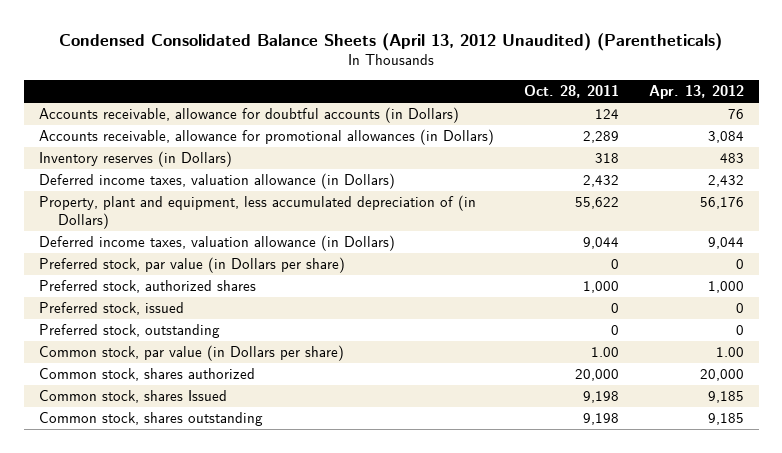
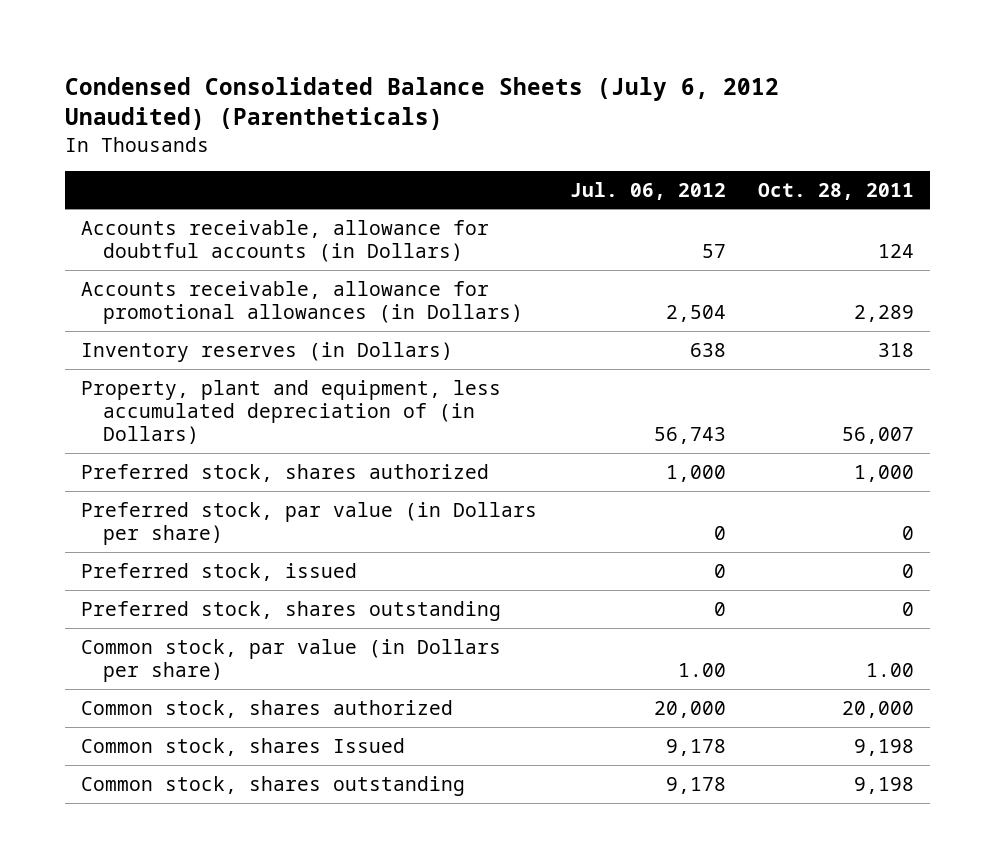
- Condensed Consolidated Balance Sheets (April 13, 2012 Unaudited) (Parentheticals)
+ Condensed Consolidated Balance Sheets (July 6, 2012 Unaudited) (Parentheticals)
- | Oct. 28, 2011 | Apr. 13, 2012
+ | Jul. 06, 2012 | Oct. 28, 2011
- Deferred income taxes, valuation allowance (in Dollars) | 2,432 | 2,432
- Property, plant and equipment, less accumulated depreciation of (in Dollars) | 55,622 | 56,176
- Deferred income taxes, valuation allowance (in Dollars) | 9,044 | 9,044
+ Property, plant and equipment, less accumulated depreciation of (in Dollars) | 56,743 | 56,007
+ Preferred stock, shares authorized | 1,000 | 1,000
- Preferred stock, authorized shares | 1,000 | 1,000
- Preferred stock, outstanding | 0 | 0
+ Preferred stock, shares outstanding | 0 | 0

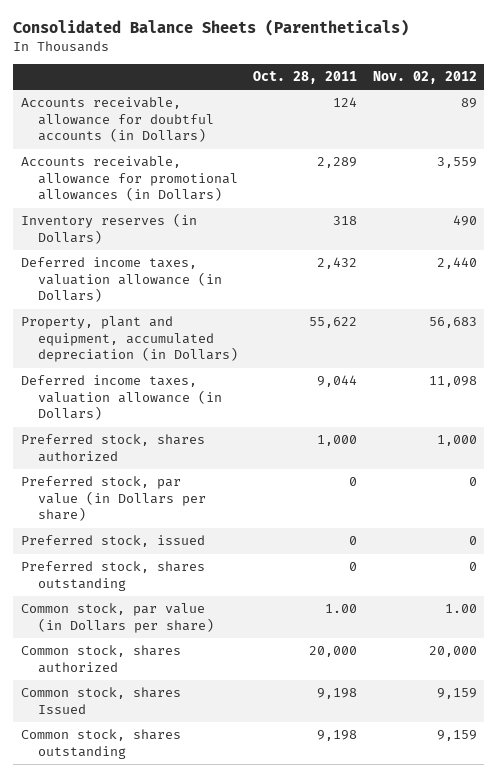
- Condensed Consolidated Balance Sheets (July 6, 2012 Unaudited) (Parentheticals)
+ Consolidated Balance Sheets (Parentheticals)
- | Jul. 06, 2012 | Oct. 28, 2011
+ | Oct. 28, 2011 | Nov. 02, 2012
- Inventory reserves (in Dollars) | 638 | 318
- Property, plant and equipment, less accumulated depreciation of (in Dollars) | 56,743 | 56,007
+ Invеntory rеsеrvеs (in Dollars) | 318 | 490
+ Deferred income taxes, valuation allowance (in Dollars) | 2,432 | 2,440
+ Property, plant and equipment, accumulated depreciation (in Dollars) | 55,622 | 56,683
+ Deferred income taxes, valuation allowance (in Dollars) | 9,044 | 11,098

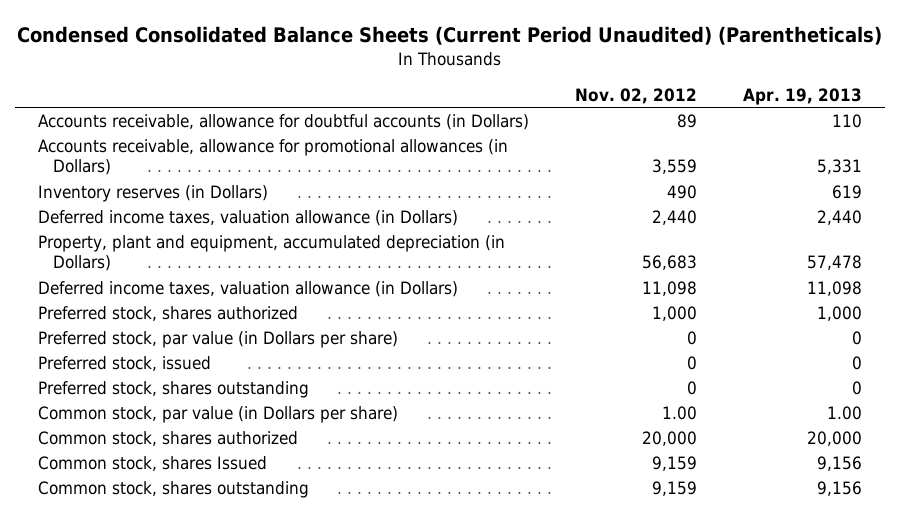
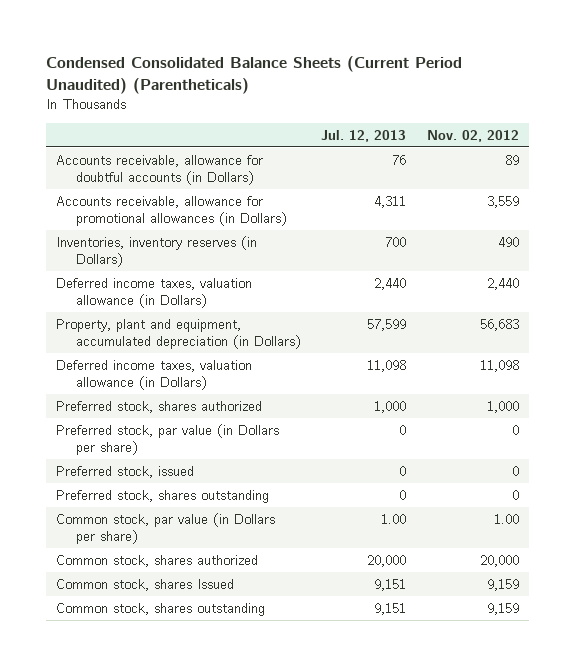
- | Nov. 02, 2012 | Apr. 19, 2013
+ | Jul. 12, 2013 | Nov. 02, 2012
- Invеntory rеsеrvеs (in Dollars) | 490 | 619
+ Inventories, invеntory rеsеrvеs (in Dollars) | 700 | 490

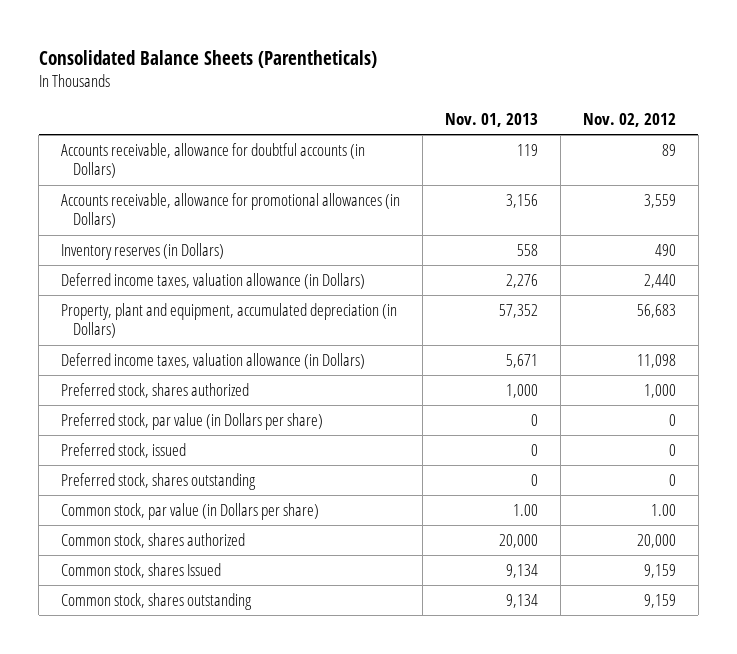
- Condensed Consolidated Balance Sheets (Current Period Unaudited) (Parentheticals)
+ Consolidated Balance Sheets (Parentheticals)
- | Jul. 12, 2013 | Nov. 02, 2012
+ | Nov. 01, 2013 | Nov. 02, 2012
- Inventories, invеntory rеsеrvеs (in Dollars) | 700 | 490
+ Invеntory rеsеrvеs (in Dollars) | 558 | 490

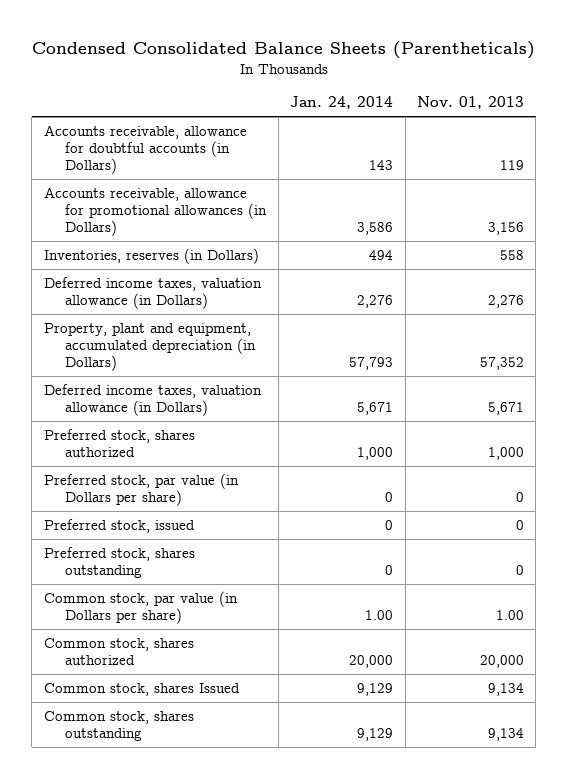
- Consolidated Balance Sheets (Parentheticals)
+ Condensed Consolidated Balance Sheets (Parentheticals)
- | Nov. 01, 2013 | Nov. 02, 2012
+ | Jan. 24, 2014 | Nov. 01, 2013
- Invеntory rеsеrvеs (in Dollars) | 558 | 490
+ Invеntories, reserves (in Dollars) | 494 | 558

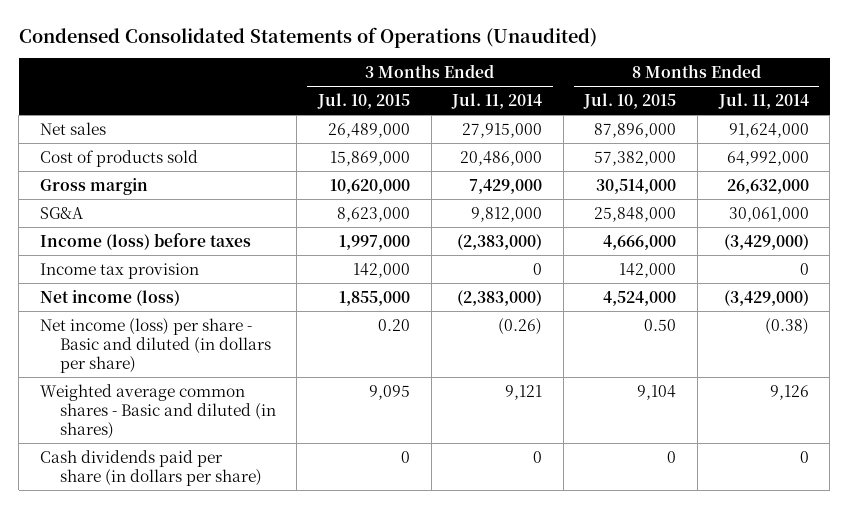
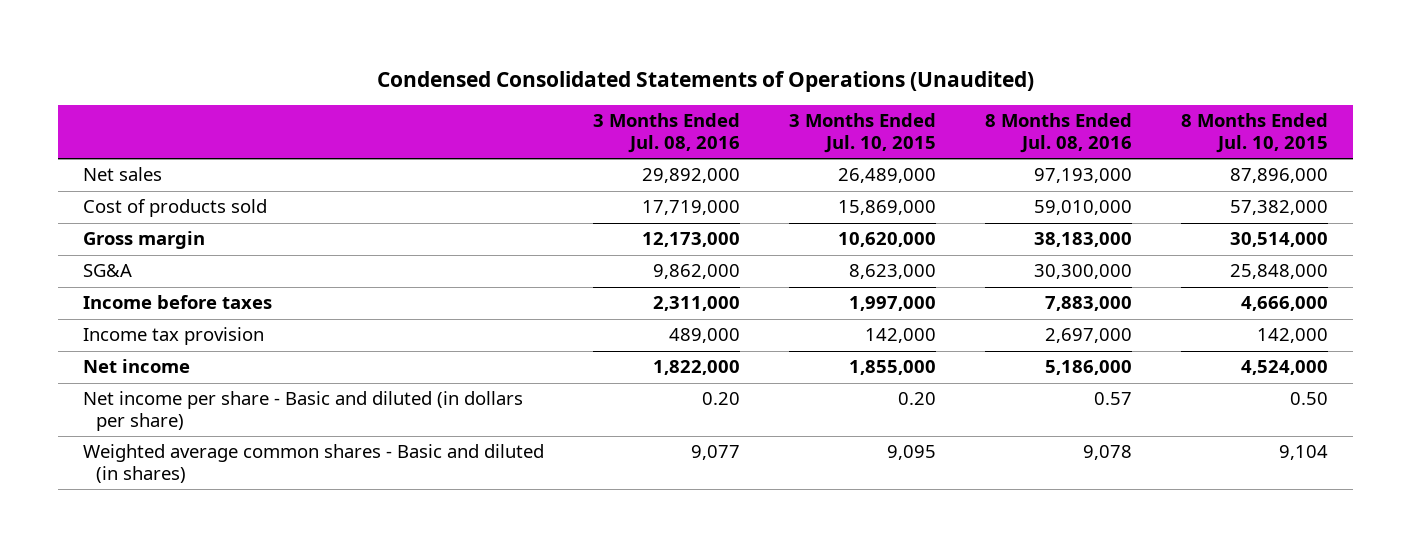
- | 3 Months Ended Jul. 10, 2015 | 3 Months Ended Jul. 11, 2014 | 8 Months Ended Jul. 10, 2015 | 8 Months Ended Jul. 11, 2014
+ | 3 Months Ended Jul. 08, 2016 | 3 Months Ended Jul. 10, 2015 | 8 Months Ended Jul. 08, 2016 | 8 Months Ended Jul. 10, 2015
- Income (loss) before taxes | 1,997,000 | (2,383,000) | 4,666,000 | (3,429,000)
+ Income before taxes | 2,311,000 | 1,997,000 | 7,883,000 | 4,666,000
- Net income (loss) | 1,855,000 | (2,383,000) | 4,524,000 | (3,429,000)
- Net income (loss) per share - Basic and diluted (in dollars per share) | 0.20 | (0.26) | 0.50 | (0.38)
+ Net income | 1,822,000 | 1,855,000 | 5,186,000 | 4,524,000
+ Net income per share - Basic and diluted (in dollars per share) | 0.20 | 0.20 | 0.57 | 0.50
- Cash dividends paid per share (in dollars per share) | 0 | 0 | 0 | 0

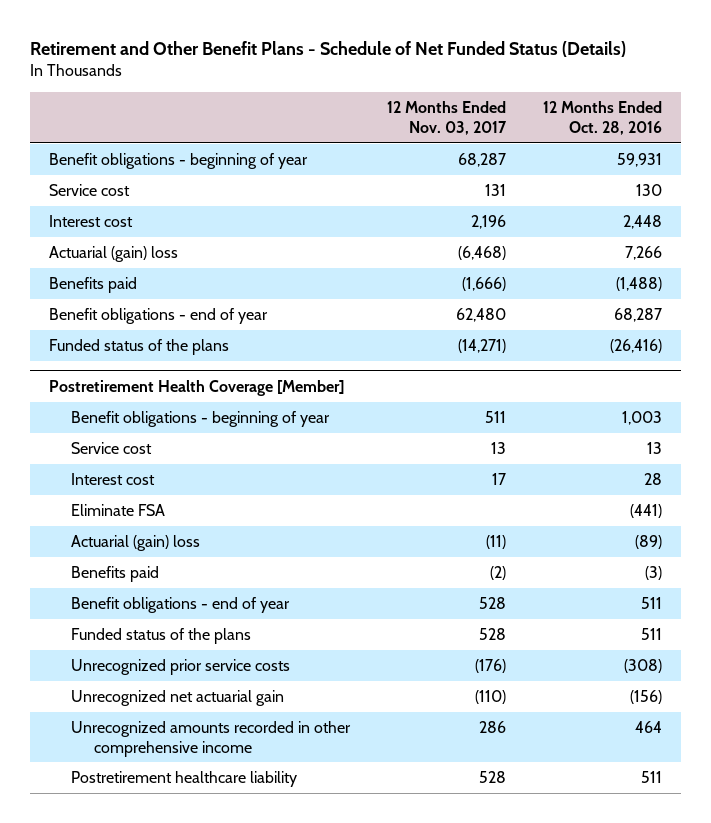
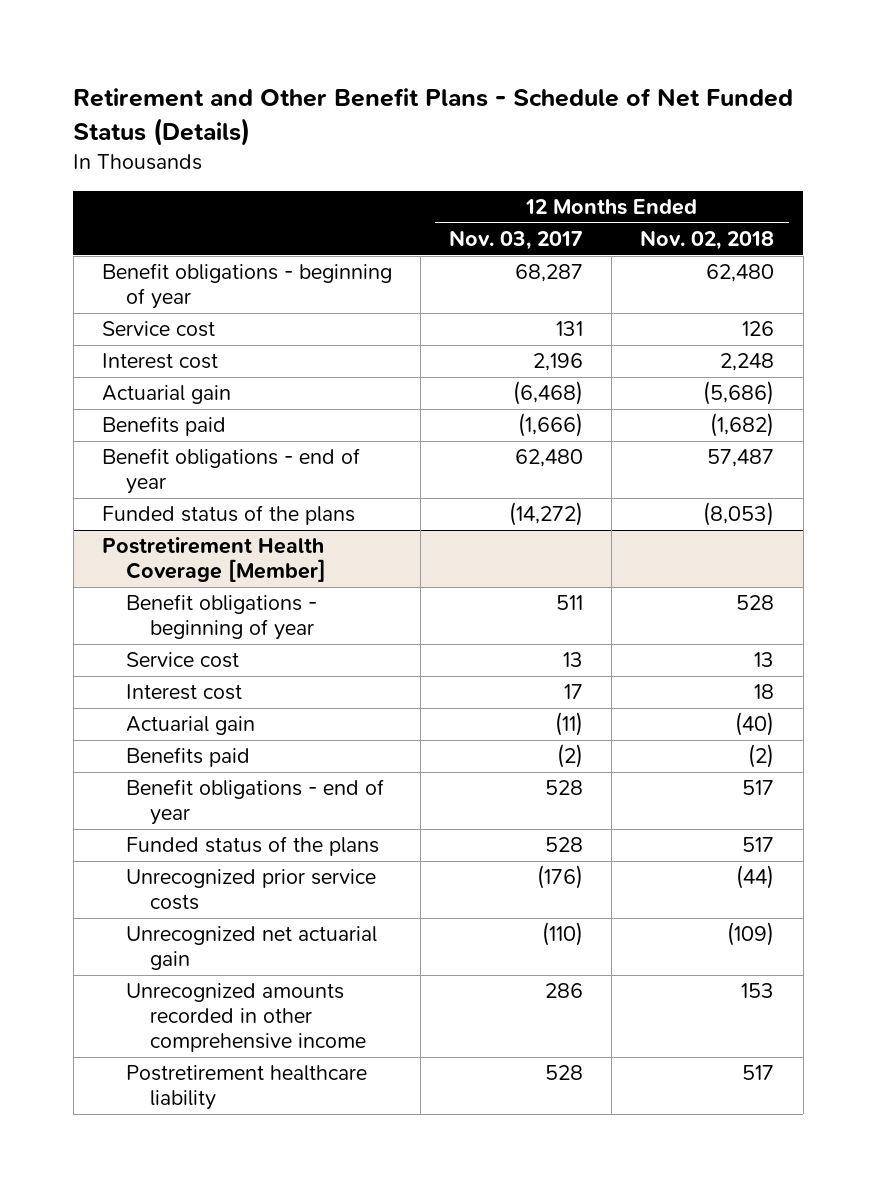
- | 12 Months Ended Nov. 03, 2017 | 12 Months Ended Oct. 28, 2016
+ | 12 Months Ended Nov. 03, 2017 | 12 Months Ended Nov. 02, 2018
- Actuarial (gain) loss | (6,468) | 7,266
+ Actuarial gain | (6,468) | (5,686)
- Funded status of the plans | (14,271) | (26,416)
+ Funded status of the plans | (14,272) | (8,053)
@ Postretirement Health Coverage [Member]
- Eliminate FSA | | (441)
- Actuarial (gain) loss | (11) | (89)
+ Actuarial gain | (11) | (40)

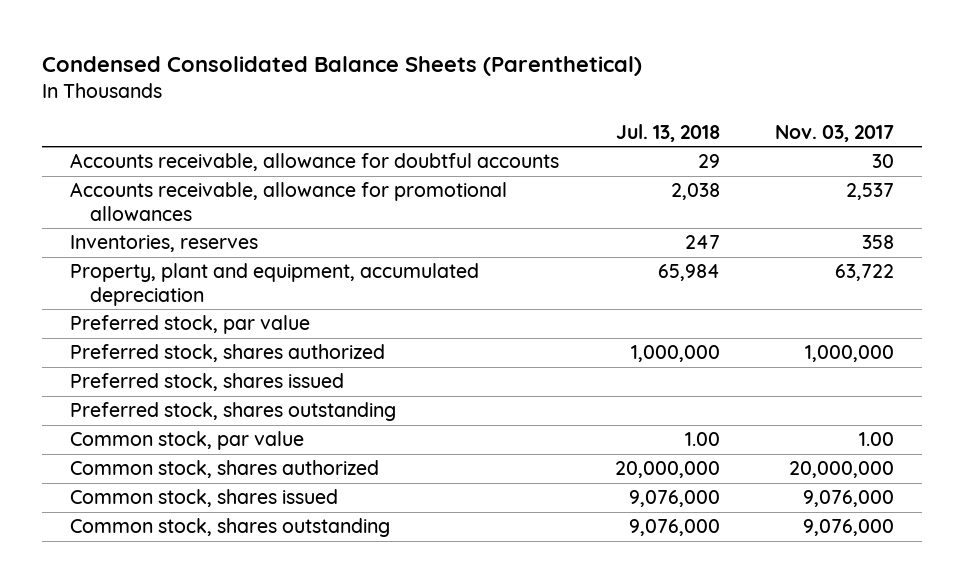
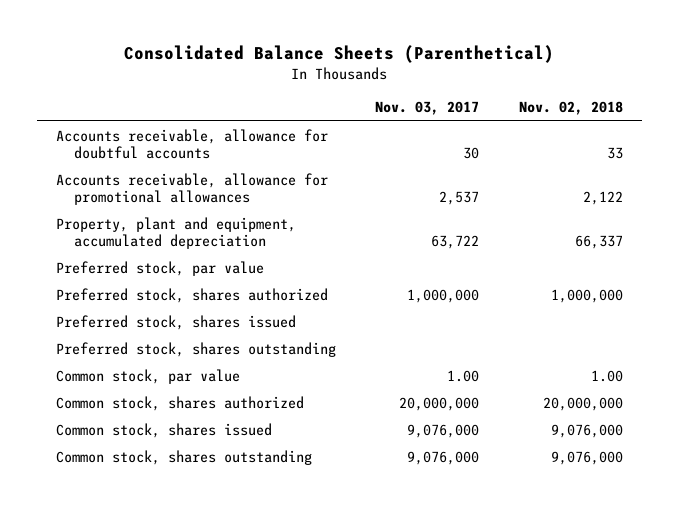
- Condensed Consolidated Balance Sheets (Parenthetical)
+ Consolidated Balance Sheets (Parenthetical)
- | Jul. 13, 2018 | Nov. 03, 2017
+ | Nov. 03, 2017 | Nov. 02, 2018
- Inventories, reserves | 247 | 358

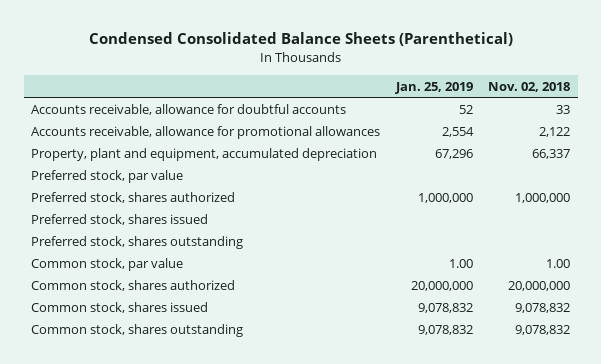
- Consolidated Balance Sheets (Parenthetical)
+ Condensed Consolidated Balance Sheets (Parenthetical)
- | Nov. 03, 2017 | Nov. 02, 2018
+ | Jan. 25, 2019 | Nov. 02, 2018
- Common stock, shares issued | 9,076,000 | 9,076,000
- Common stock, shares outstanding | 9,076,000 | 9,076,000
+ Common stock, shares issued | 9,078,832 | 9,078,832
+ Common stock, shares outstanding | 9,078,832 | 9,078,832

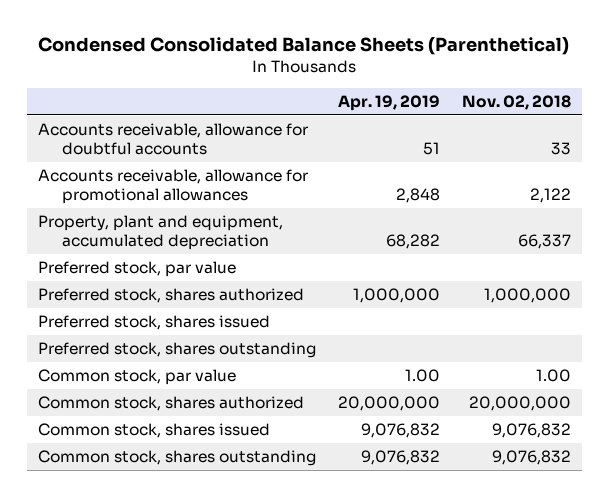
- | Jan. 25, 2019 | Nov. 02, 2018
+ | Apr. 19, 2019 | Nov. 02, 2018
- Common stock, shares issued | 9,078,832 | 9,078,832
- Common stock, shares outstanding | 9,078,832 | 9,078,832
+ Common stock, shares issued | 9,076,832 | 9,076,832
+ Common stock, shares outstanding | 9,076,832 | 9,076,832

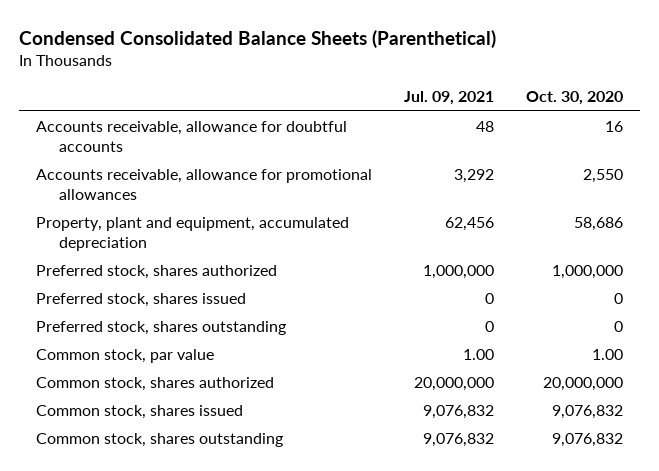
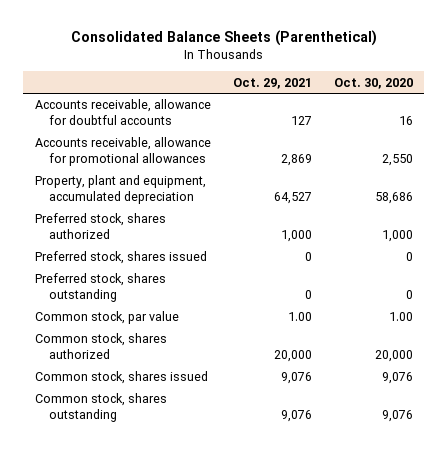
- Condensed Consolidated Balance Sheets (Parenthetical)
+ Consolidated Balance Sheets (Parenthetical)
- | Jul. 09, 2021 | Oct. 30, 2020
+ | Oct. 29, 2021 | Oct. 30, 2020
- Preferred stock, shares authorized | 1,000,000 | 1,000,000
+ Preferred stock, shares authorized | 1,000 | 1,000
- Common stock, shares authorized | 20,000,000 | 20,000,000
- Common stock, shares issued | 9,076,832 | 9,076,832
- Common stock, shares outstanding | 9,076,832 | 9,076,832
+ Common stock, shares authorized | 20,000 | 20,000
+ Common stock, shares issued | 9,076 | 9,076
+ Common stock, shares outstanding | 9,076 | 9,076

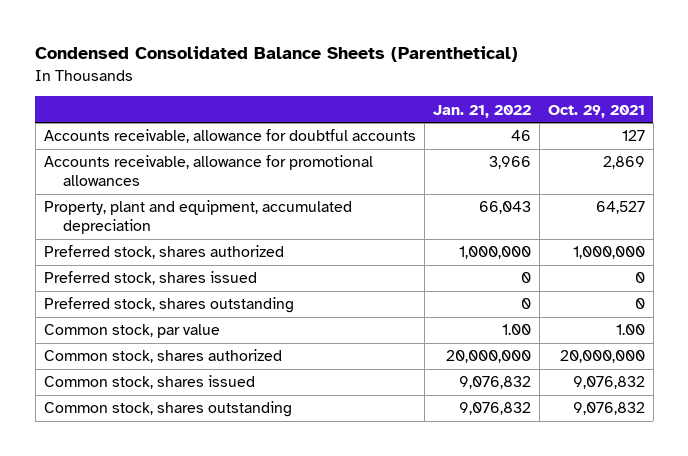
- Consolidated Balance Sheets (Parenthetical)
+ Condensed Consolidated Balance Sheets (Parenthetical)
- | Oct. 29, 2021 | Oct. 30, 2020
+ | Jan. 21, 2022 | Oct. 29, 2021
- Preferred stock, shares authorized | 1,000 | 1,000
+ Preferred stock, shares authorized | 1,000,000 | 1,000,000
- Common stock, shares authorized | 20,000 | 20,000
- Common stock, shares issued | 9,076 | 9,076
- Common stock, shares outstanding | 9,076 | 9,076
+ Common stock, shares authorized | 20,000,000 | 20,000,000
+ Common stock, shares issued | 9,076,832 | 9,076,832
+ Common stock, shares outstanding | 9,076,832 | 9,076,832

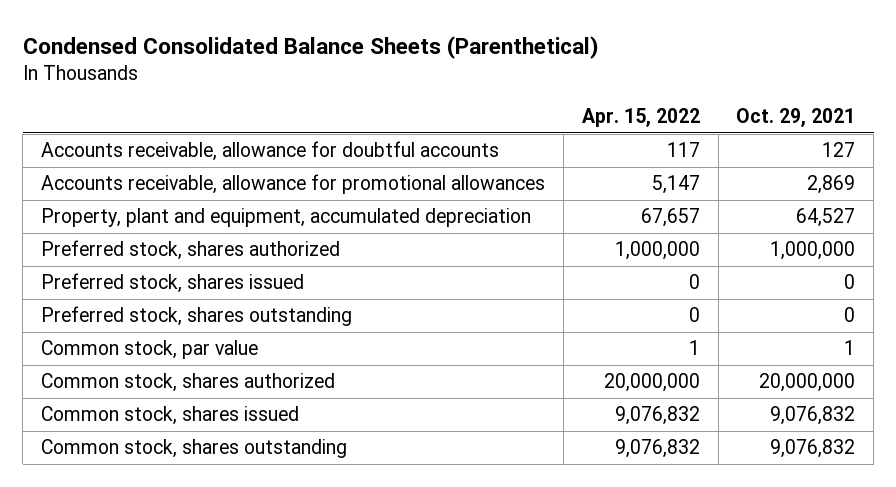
- | Jan. 21, 2022 | Oct. 29, 2021
+ | Apr. 15, 2022 | Oct. 29, 2021
- Common stock, par value | 1.00 | 1.00
+ Common stock, par value | 1 | 1

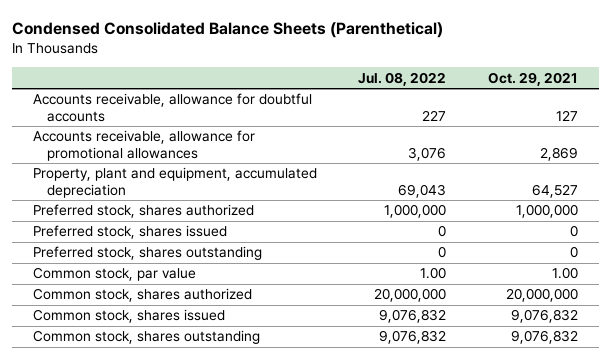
- | Apr. 15, 2022 | Oct. 29, 2021
+ | Jul. 08, 2022 | Oct. 29, 2021
- Common stock, par value | 1 | 1
+ Common stock, par value | 1.00 | 1.00

